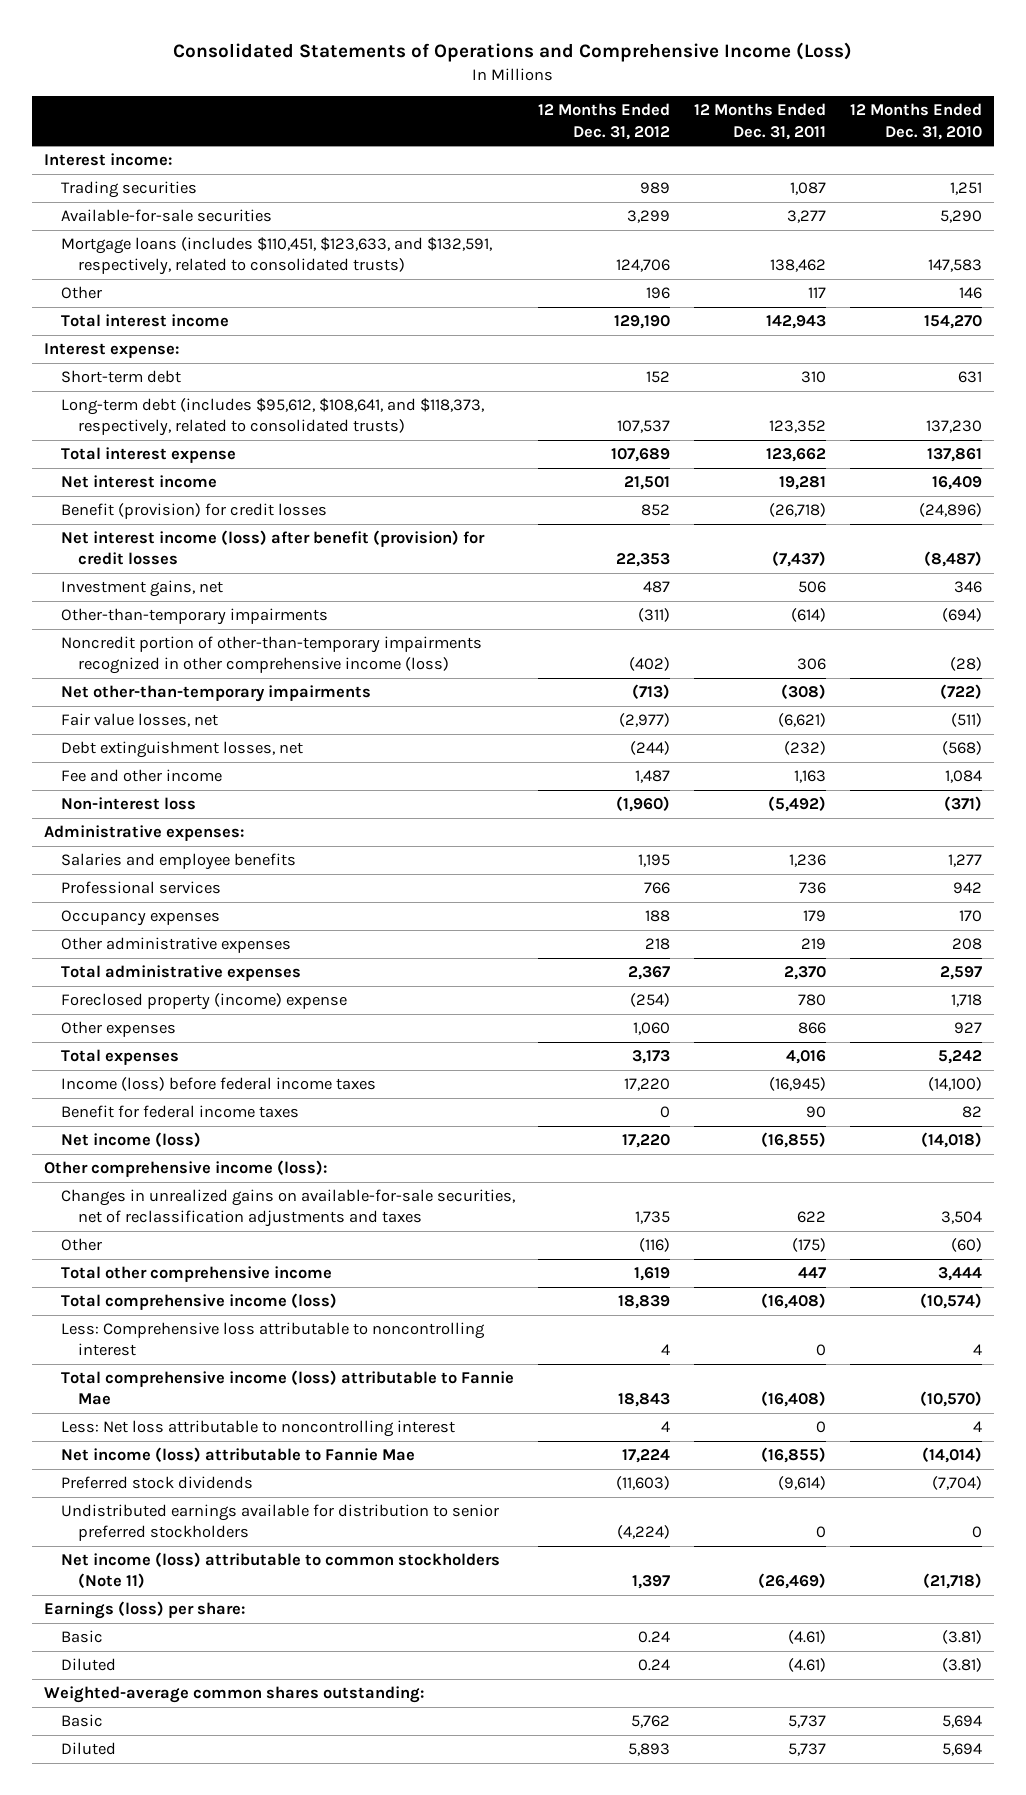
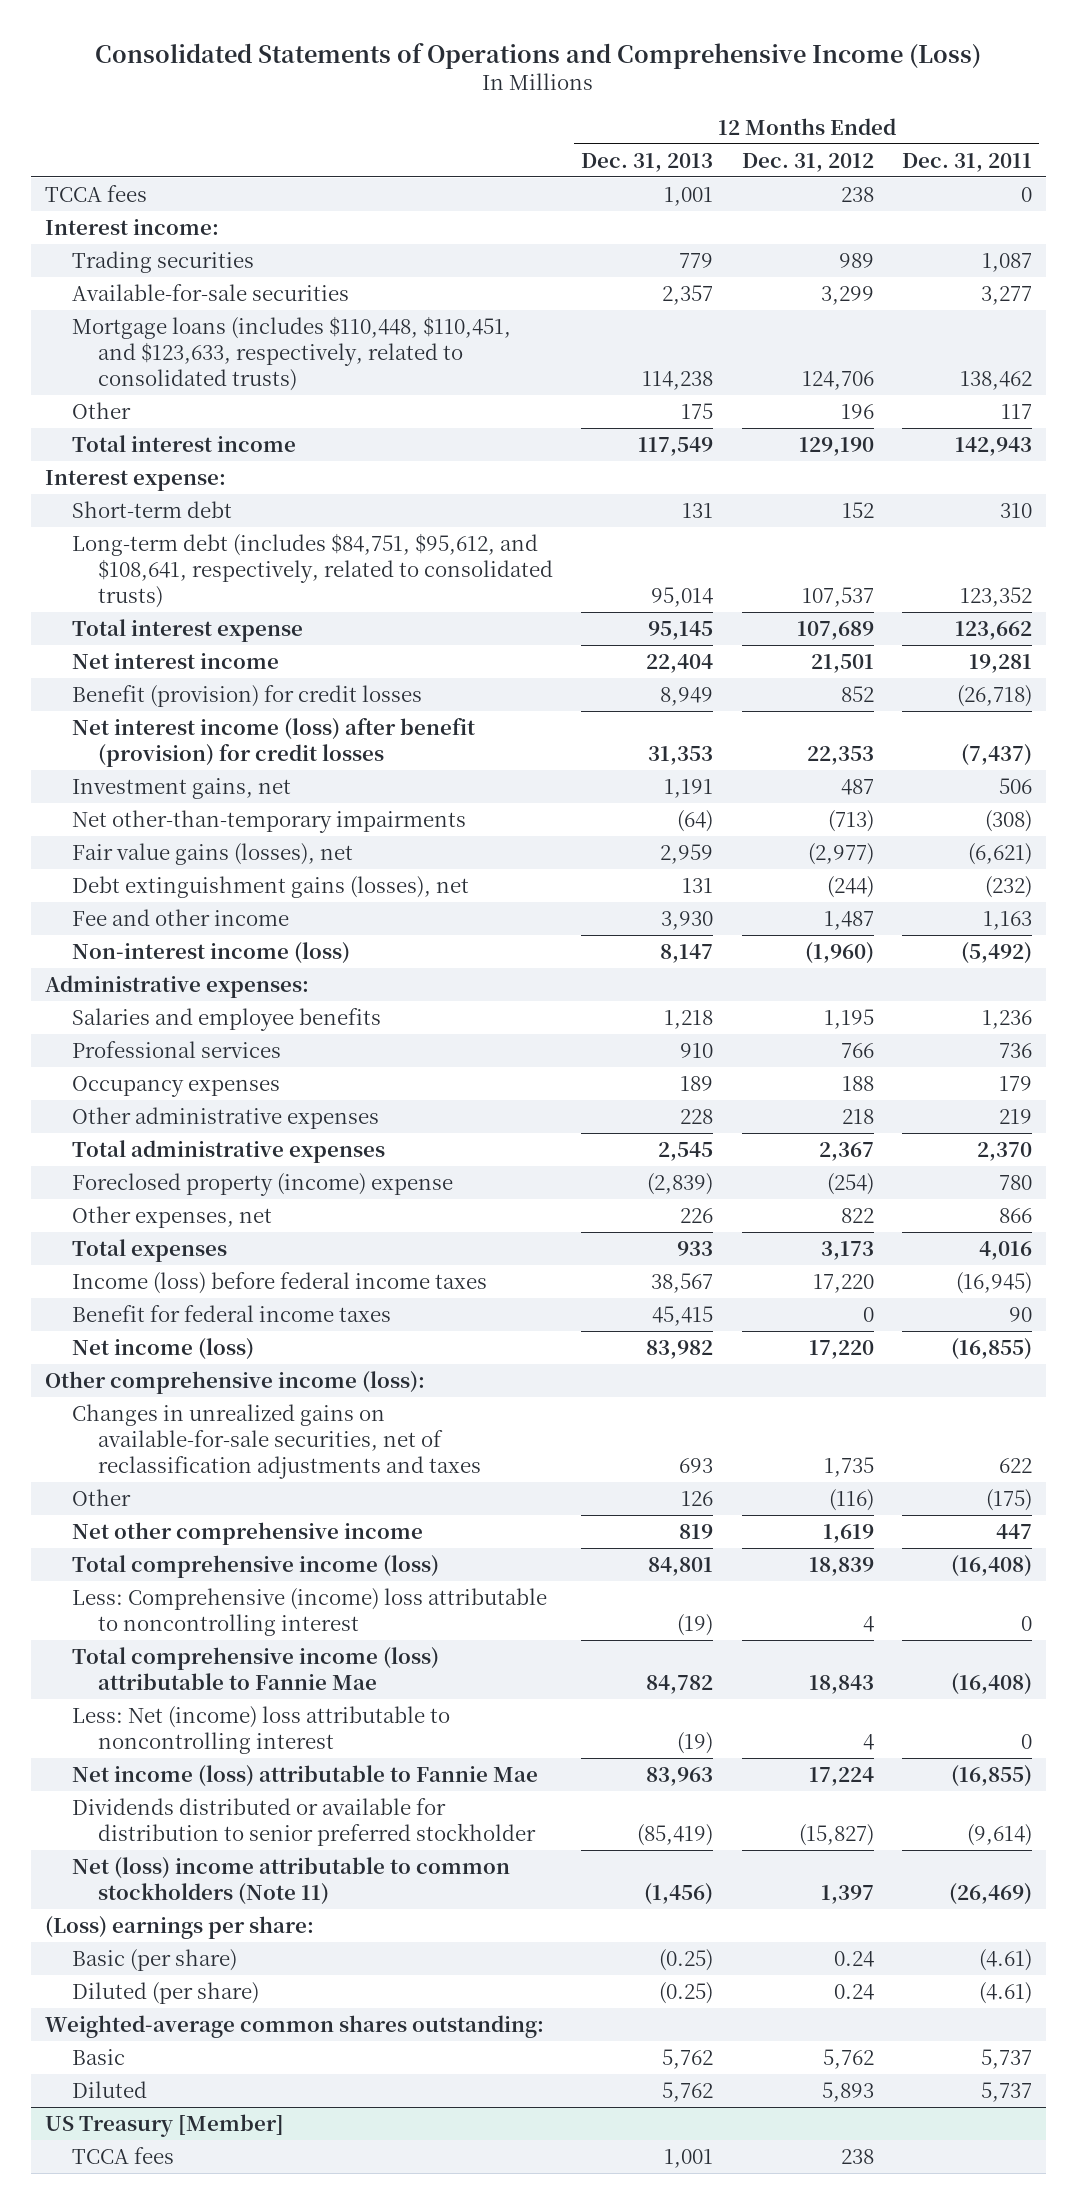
- | 12 Months Ended Dec. 31, 2012 | 12 Months Ended Dec. 31, 2011 | 12 Months Ended Dec. 31, 2010
+ | 12 Months Ended Dec. 31, 2013 | 12 Months Ended Dec. 31, 2012 | 12 Months Ended Dec. 31, 2011
+ TCCA fees | 1,001 | 238 | 0
- Mortgage loans (includes $110,451, $123,633, and $132,591, respectively, related to consolidated trusts) | 124,706 | 138,462 | 147,583
+ Mortgage loans (includes $110,448, $110,451, and $123,633, respectively, related to consolidated trusts) | 114,238 | 124,706 | 138,462
- Long-term debt (includes $95,612, $108,641, and $118,373, respectively, related to consolidated trusts) | 107,537 | 123,352 | 137,230
+ Long-term debt (includes $84,751, $95,612, and $108,641, respectively, related to consolidated trusts) | 95,014 | 107,537 | 123,352
- Other-than-temporary impairments | (311) | (614) | (694)
- Noncredit portion of other-than-temporary impairments recognized in other comprehensive income (loss) | (402) | 306 | (28)
- Fair value losses, net | (2,977) | (6,621) | (511)
- Debt extinguishment losses, net | (244) | (232) | (568)
+ Fair value gains (losses), net | 2,959 | (2,977) | (6,621)
+ Debt extinguishment gains (losses), net | 131 | (244) | (232)
- Non-interest loss | (1,960) | (5,492) | (371)
+ Non-interest income (loss) | 8,147 | (1,960) | (5,492)
- Other expenses | 1,060 | 866 | 927
+ Other expenses, net | 226 | 822 | 866
- Total other comprehensive income | 1,619 | 447 | 3,444
+ Net other comprehensive income | 819 | 1,619 | 447
- Less: Comprehensive loss attributable to noncontrolling interest | 4 | 0 | 4
+ Less: Comprehensive (income) loss attributable to noncontrolling interest | (19) | 4 | 0
- Less: Net loss attributable to noncontrolling interest | 4 | 0 | 4
+ Less: Net (income) loss attributable to noncontrolling interest | (19) | 4 | 0
- Preferred stock dividends | (11,603) | (9,614) | (7,704)
- Undistributed earnings available for distribution to senior preferred stockholders | (4,224) | 0 | 0
- Net income (loss) attributable to common stockholders (Note 11) | 1,397 | (26,469) | (21,718)
- Earnings (loss) per share:
- Basic | 0.24 | (4.61) | (3.81)
- Diluted | 0.24 | (4.61) | (3.81)
+ Dividends distributed or available for distribution to senior preferred stockholder | (85,419) | (15,827) | (9,614)
+ Net (loss) income attributable to common stockholders (Note 11) | (1,456) | 1,397 | (26,469)
+ (Loss) earnings per share:
+ Basic (per share) | (0.25) | 0.24 | (4.61)
+ Diluted (per share) | (0.25) | 0.24 | (4.61)
+ US Treasury [Member]
+ TCCA fees | 1,001 | 238 |

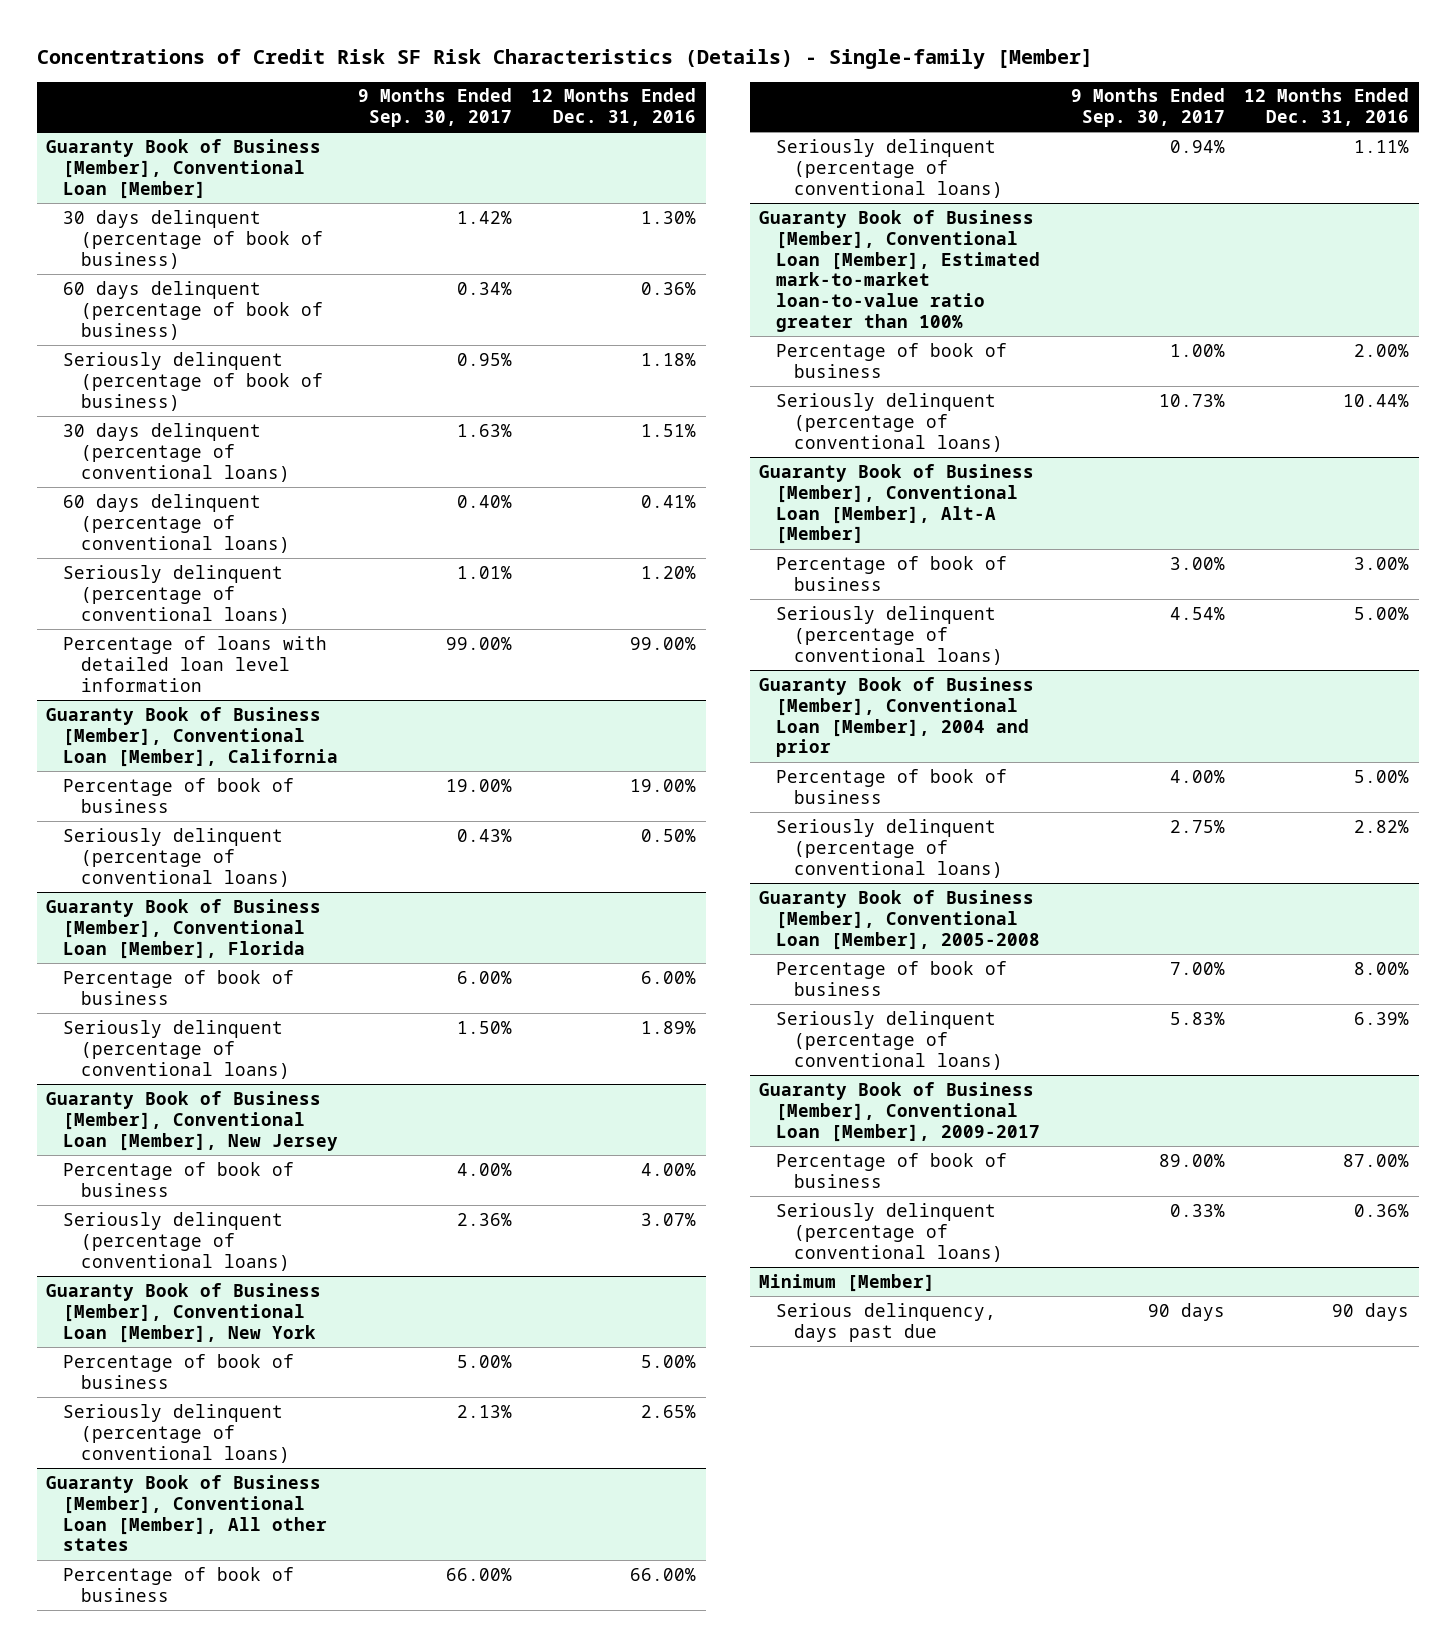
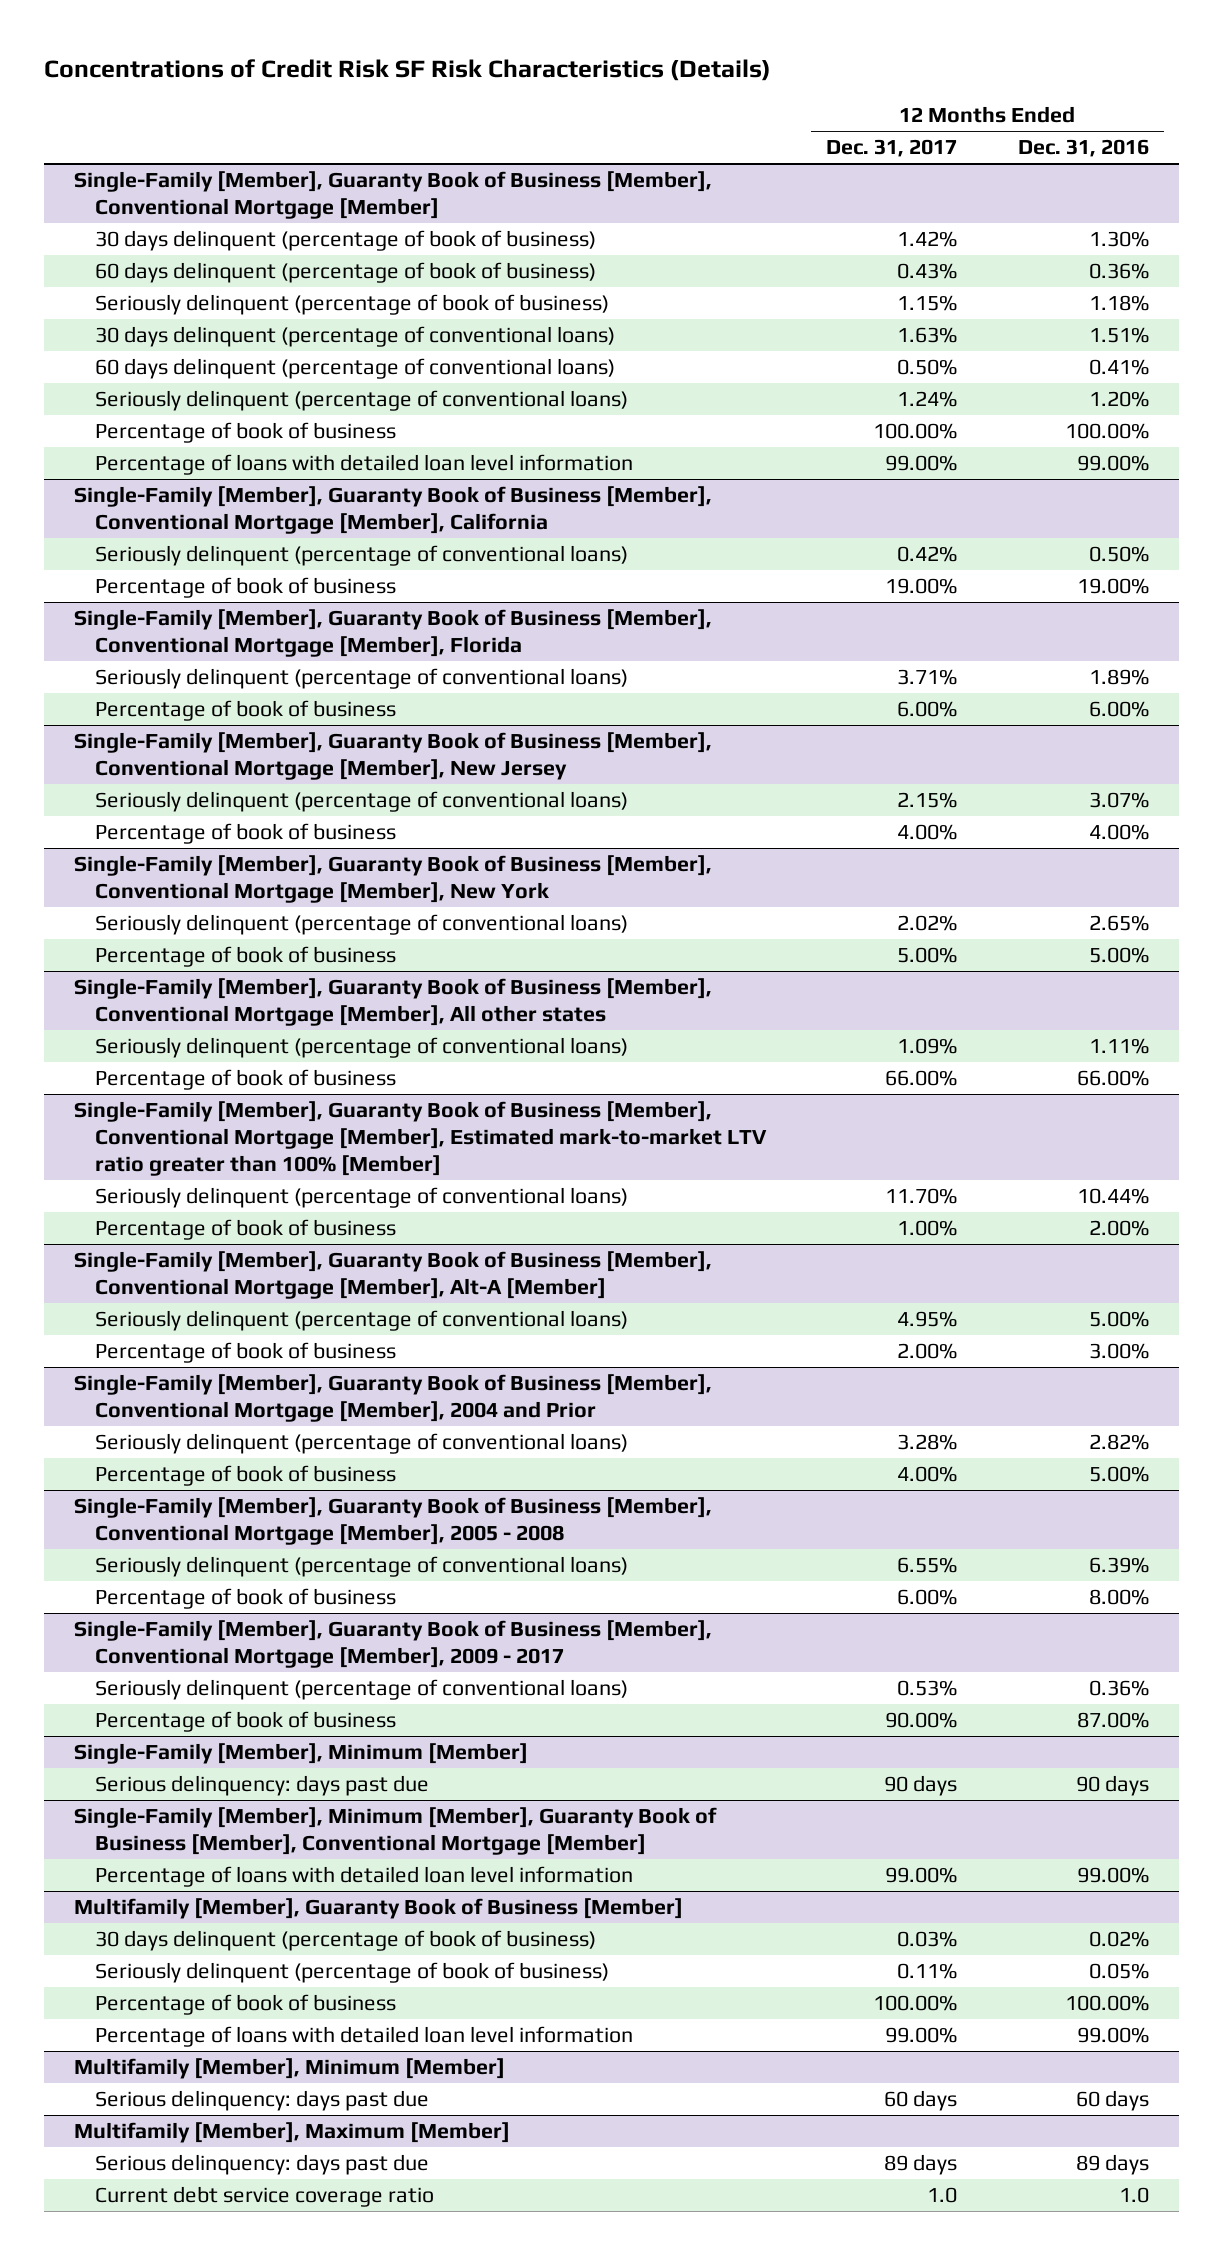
- Concentrations of Credit Risk SF Risk Characteristics (Details) - Single-family [Member]
+ Concentrations of Credit Risk SF Risk Characteristics (Details)
- | 9 Months Ended Sep. 30, 2017 | 12 Months Ended Dec. 31, 2016
+ | 12 Months Ended Dec. 31, 2017 | 12 Months Ended Dec. 31, 2016
- Guaranty Book of Business [Member], Conventional Loan [Member]
+ Single-Family [Member], Guaranty Book of Business [Member], Conventional Mortgage [Member]
+ Percentage of book of business | 100.00% | 100.00%
- Guaranty Book of Business [Member], Conventional Loan [Member], California
- Percentage of book of business | 19.00% | 19.00%
+ Single-Family [Member], Guaranty Book of Business [Member], Conventional Mortgage [Member], California
- Guaranty Book of Business [Member], Conventional Loan [Member], Florida
- Percentage of book of business | 6.00% | 6.00%
+ Percentage of book of business | 19.00% | 19.00%
+ Single-Family [Member], Guaranty Book of Business [Member], Conventional Mortgage [Member], Florida
- Guaranty Book of Business [Member], Conventional Loan [Member], New Jersey
- Percentage of book of business | 4.00% | 4.00%
+ Percentage of book of business | 6.00% | 6.00%
+ Single-Family [Member], Guaranty Book of Business [Member], Conventional Mortgage [Member], New Jersey
- Guaranty Book of Business [Member], Conventional Loan [Member], New York
- Percentage of book of business | 5.00% | 5.00%
+ Percentage of book of business | 4.00% | 4.00%
+ Single-Family [Member], Guaranty Book of Business [Member], Conventional Mortgage [Member], New York
- Guaranty Book of Business [Member], Conventional Loan [Member], All other states
- Percentage of book of business | 66.00% | 66.00%
+ Percentage of book of business | 5.00% | 5.00%
+ Single-Family [Member], Guaranty Book of Business [Member], Conventional Mortgage [Member], All other states
- Guaranty Book of Business [Member], Conventional Loan [Member], Estimated mark-to-market loan-to-value ratio greater than 100%
- Percentage of book of business | 1.00% | 2.00%
+ Percentage of book of business | 66.00% | 66.00%
+ Single-Family [Member], Guaranty Book of Business [Member], Conventional Mortgage [Member], Estimated mark-to-market LTV ratio greater than 100% [Member]
- Guaranty Book of Business [Member], Conventional Loan [Member], Alt-A [Member]
- Percentage of book of business | 3.00% | 3.00%
+ Percentage of book of business | 1.00% | 2.00%
+ Single-Family [Member], Guaranty Book of Business [Member], Conventional Mortgage [Member], Alt-A [Member]
- Guaranty Book of Business [Member], Conventional Loan [Member], 2004 and prior
- Percentage of book of business | 4.00% | 5.00%
+ Percentage of book of business | 2.00% | 3.00%
+ Single-Family [Member], Guaranty Book of Business [Member], Conventional Mortgage [Member], 2004 and Prior
- Guaranty Book of Business [Member], Conventional Loan [Member], 2005-2008
- Percentage of book of business | 7.00% | 8.00%
+ Percentage of book of business | 4.00% | 5.00%
+ Single-Family [Member], Guaranty Book of Business [Member], Conventional Mortgage [Member], 2005 - 2008
- Guaranty Book of Business [Member], Conventional Loan [Member], 2009-2017
- Percentage of book of business | 89.00% | 87.00%
+ Percentage of book of business | 6.00% | 8.00%
+ Single-Family [Member], Guaranty Book of Business [Member], Conventional Mortgage [Member], 2009 - 2017
- Minimum [Member]
- Serious delinquency, days past due | 90 days | 90 days
+ Percentage of book of business | 90.00% | 87.00%
+ Single-Family [Member], Minimum [Member]
+ Serious delinquency: days past due | 90 days | 90 days
+ Single-Family [Member], Minimum [Member], Guaranty Book of Business [Member], Conventional Mortgage [Member]
+ Percentage of loans with detailed loan level information | 99.00% | 99.00%
+ Multifamily [Member], Guaranty Book of Business [Member]
+ 30 days delinquent (percentage of book of business) | 0.03% | 0.02%
+ Seriously delinquent (percentage of book of business) | 0.11% | 0.05%
+ Percentage of book of business | 100.00% | 100.00%
+ Percentage of loans with detailed loan level information | 99.00% | 99.00%
+ Multifamily [Member], Minimum [Member]
+ Serious delinquency: days past due | 60 days | 60 days
+ Multifamily [Member], Maximum [Member]
+ Serious delinquency: days past due | 89 days | 89 days
+ Current debt service coverage ratio | 1.0 | 1.0

